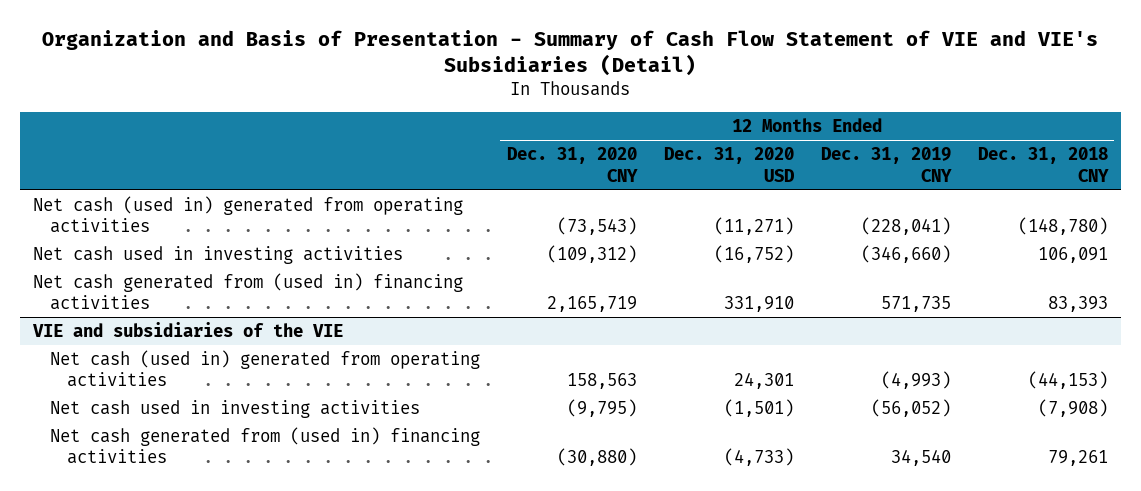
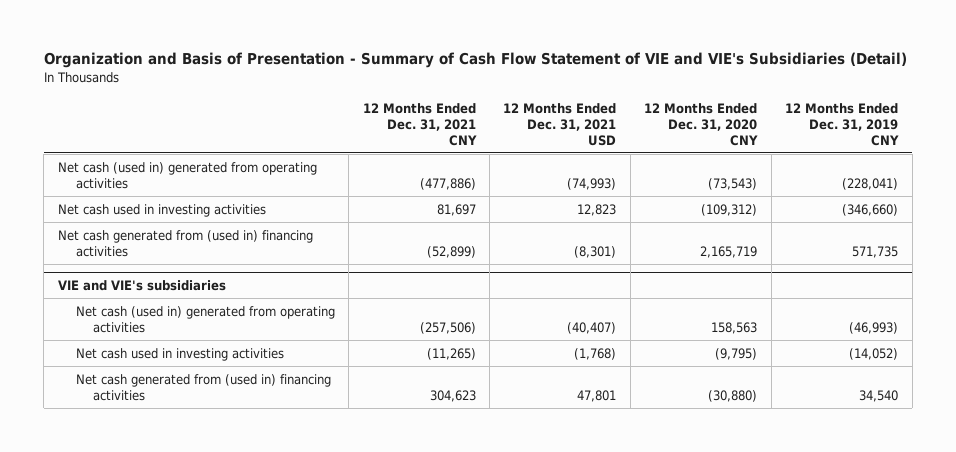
- | 12 Months Ended Dec. 31, 2020 CNY | 12 Months Ended Dec. 31, 2020 USD | 12 Months Ended Dec. 31, 2019 CNY | 12 Months Ended Dec. 31, 2018 CNY
+ | 12 Months Ended Dec. 31, 2021 CNY | 12 Months Ended Dec. 31, 2021 USD | 12 Months Ended Dec. 31, 2020 CNY | 12 Months Ended Dec. 31, 2019 CNY
- VIE and subsidiaries of the VIE
- Net cash (used in) generated from operating activities | 158,563 | 24,301 | (4,993) | (44,153)
- Net cash used in investing activities | (9,795) | (1,501) | (56,052) | (7,908)
+ VIE and VIE's subsidiaries
+ Net cash (used in) generated from operating activities | (257,506) | (40,407) | 158,563 | (46,993)
+ Net cash used in investing activities | (11,265) | (1,768) | (9,795) | (14,052)

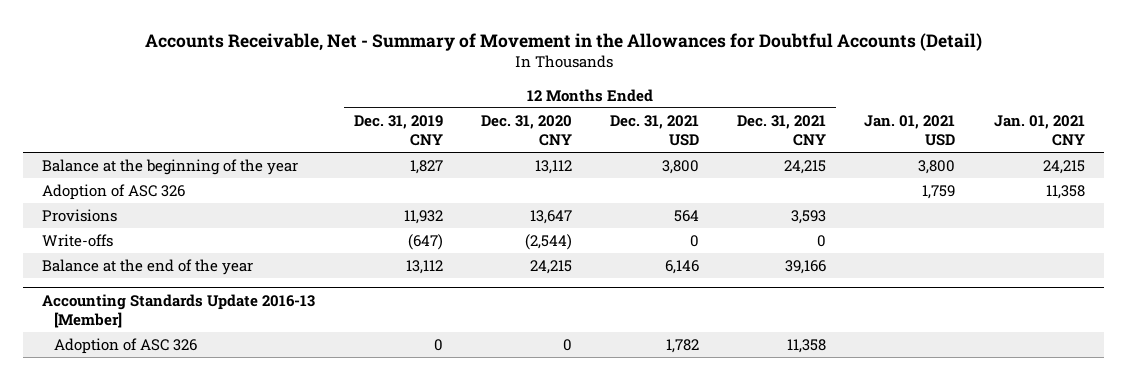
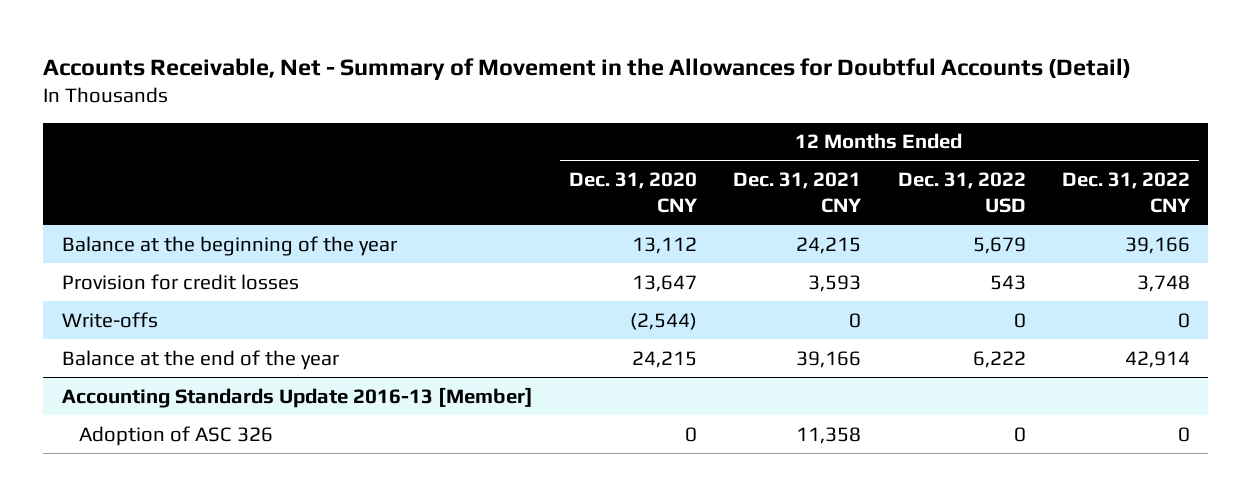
- | 12 Months Ended Dec. 31, 2019 CNY | 12 Months Ended Dec. 31, 2020 CNY | 12 Months Ended Dec. 31, 2021 USD | 12 Months Ended Dec. 31, 2021 CNY | Jan. 01, 2021 USD | Jan. 01, 2021 CNY
+ | 12 Months Ended Dec. 31, 2020 CNY | 12 Months Ended Dec. 31, 2021 CNY | 12 Months Ended Dec. 31, 2022 USD | 12 Months Ended Dec. 31, 2022 CNY
- Adoption of ASC 326 | | | | | 1,759 | 11,358
- Provisions | 11,932 | 13,647 | 564 | 3,593 | |
+ Provision for credit losses | 13,647 | 3,593 | 543 | 3,748

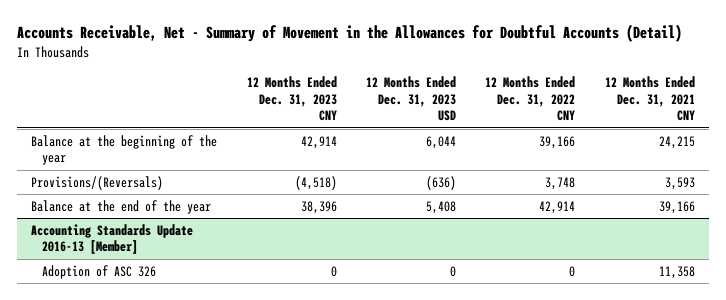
- | 12 Months Ended Dec. 31, 2020 CNY | 12 Months Ended Dec. 31, 2021 CNY | 12 Months Ended Dec. 31, 2022 USD | 12 Months Ended Dec. 31, 2022 CNY
+ | 12 Months Ended Dec. 31, 2023 CNY | 12 Months Ended Dec. 31, 2023 USD | 12 Months Ended Dec. 31, 2022 CNY | 12 Months Ended Dec. 31, 2021 CNY
- Provision for credit losses | 13,647 | 3,593 | 543 | 3,748
- Write-offs | (2,544) | 0 | 0 | 0
+ Provisions/(Reversals) | (4,518) | (636) | 3,748 | 3,593

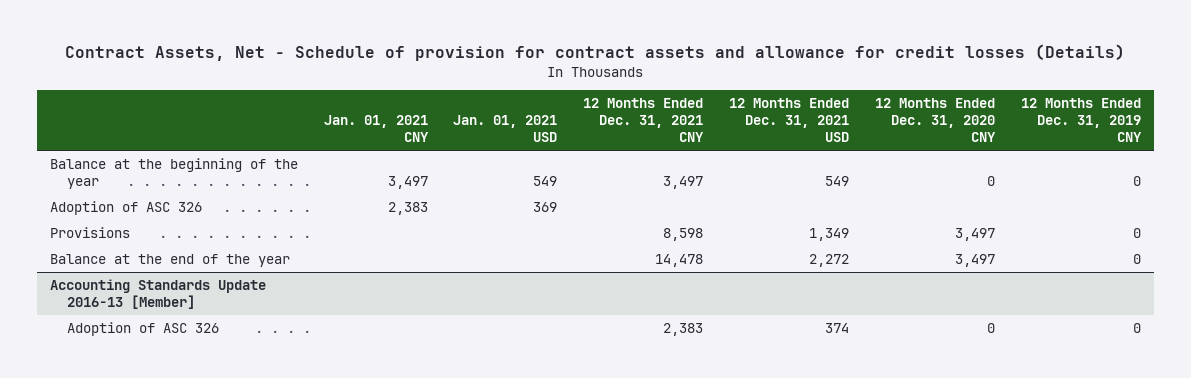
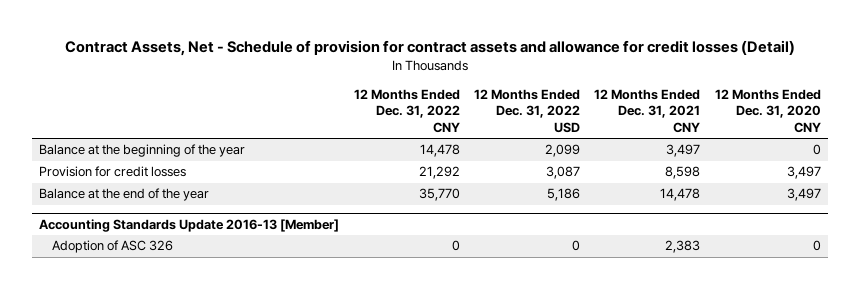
- Contract Assets, Net - Schedule of provision for contract assets and allowance for credit losses (Details)
+ Contract Assets, Net - Schedule of provision for contract assets and allowance for credit losses (Detail)
- | Jan. 01, 2021 CNY | Jan. 01, 2021 USD | 12 Months Ended Dec. 31, 2021 CNY | 12 Months Ended Dec. 31, 2021 USD | 12 Months Ended Dec. 31, 2020 CNY | 12 Months Ended Dec. 31, 2019 CNY
+ | 12 Months Ended Dec. 31, 2022 CNY | 12 Months Ended Dec. 31, 2022 USD | 12 Months Ended Dec. 31, 2021 CNY | 12 Months Ended Dec. 31, 2020 CNY
- Adoption of ASC 326 | 2,383 | 369 | | | |
- Provisions | | | 8,598 | 1,349 | 3,497 | 0
+ Provision for credit losses | 21,292 | 3,087 | 8,598 | 3,497

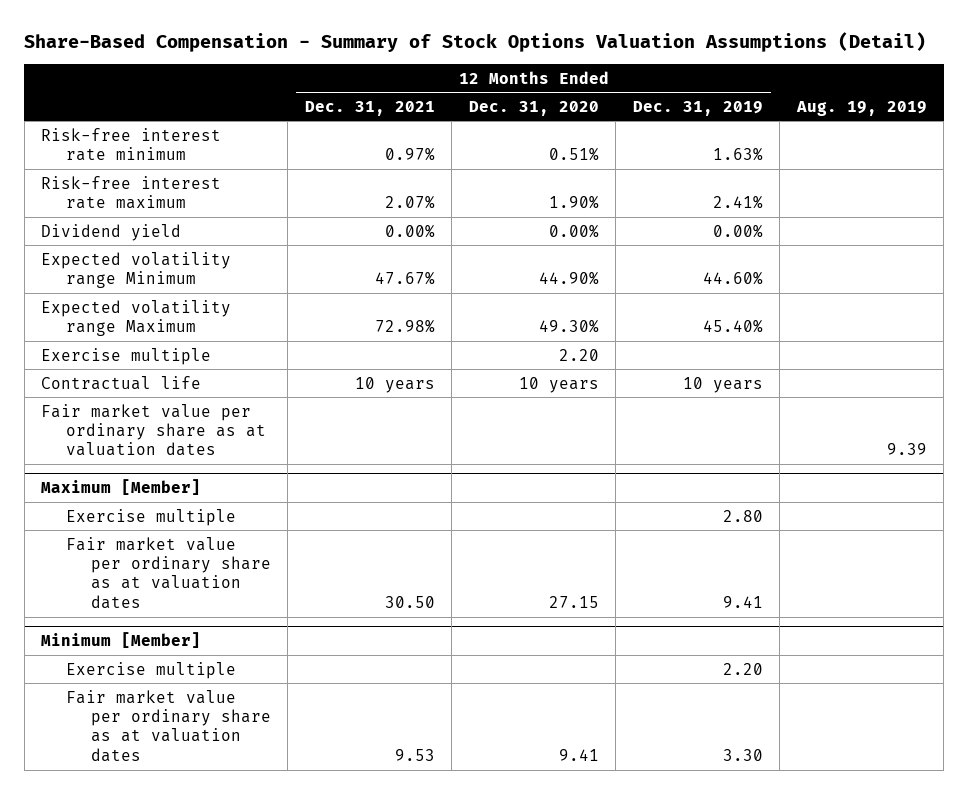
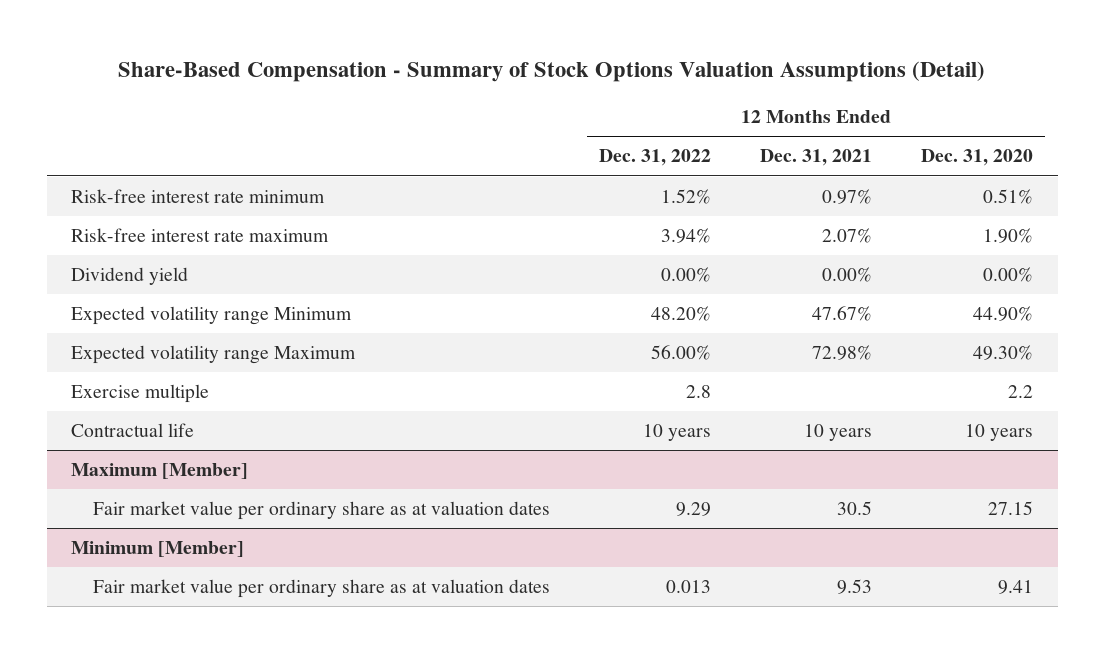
- | 12 Months Ended Dec. 31, 2021 | 12 Months Ended Dec. 31, 2020 | 12 Months Ended Dec. 31, 2019 | Aug. 19, 2019
+ | 12 Months Ended Dec. 31, 2022 | 12 Months Ended Dec. 31, 2021 | 12 Months Ended Dec. 31, 2020
- Exercise multiple | | 2.20 | |
+ Exercise multiple | 2.8 | | 2.2
- Fair market value per ordinary share as at valuation dates | | | | 9.39
@ Maximum [Member]
- Exercise multiple | | | 2.80 |
- Fair market value per ordinary share as at valuation dates | 30.50 | 27.15 | 9.41 |
+ Fair market value per ordinary share as at valuation dates | 9.29 | 30.5 | 27.15
@ Minimum [Member]
- Exercise multiple | | | 2.20 |

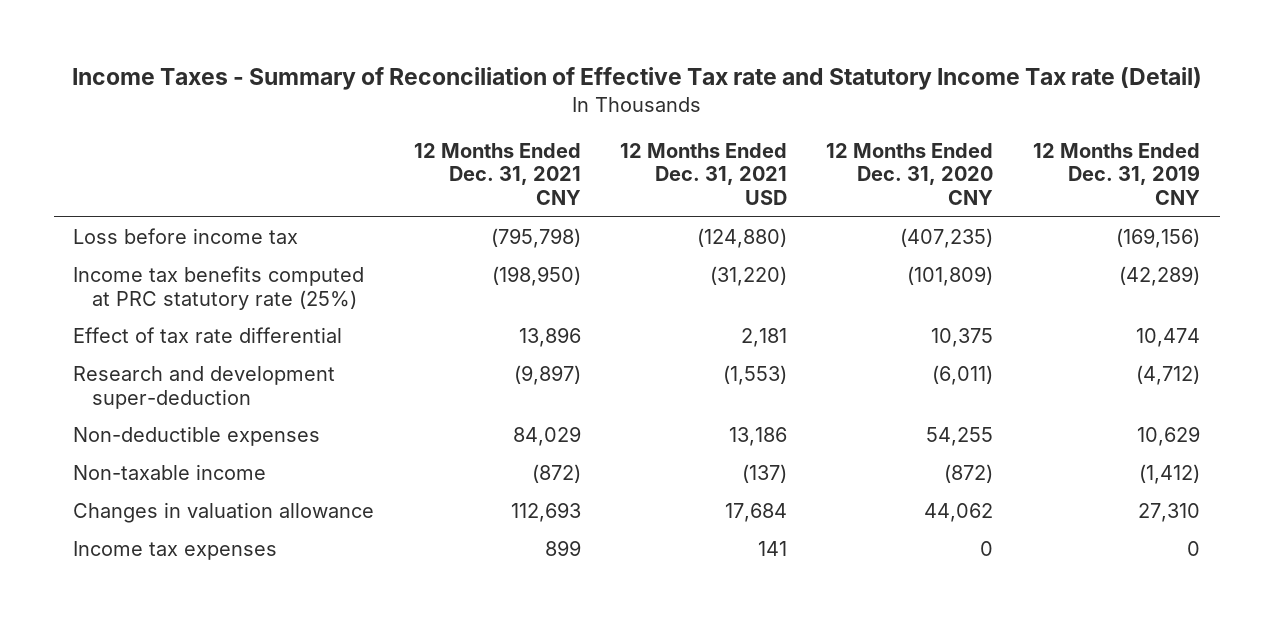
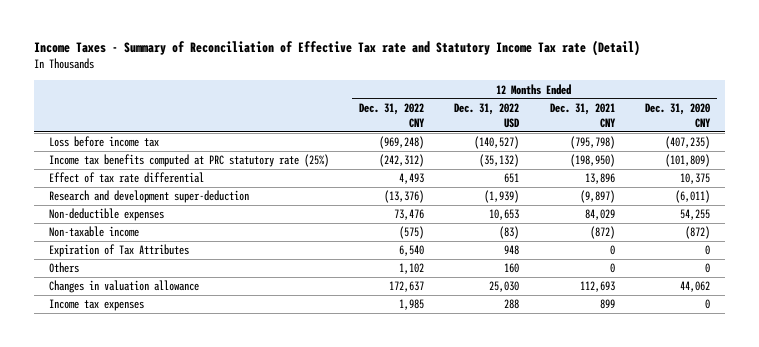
- | 12 Months Ended Dec. 31, 2021 CNY | 12 Months Ended Dec. 31, 2021 USD | 12 Months Ended Dec. 31, 2020 CNY | 12 Months Ended Dec. 31, 2019 CNY
+ | 12 Months Ended Dec. 31, 2022 CNY | 12 Months Ended Dec. 31, 2022 USD | 12 Months Ended Dec. 31, 2021 CNY | 12 Months Ended Dec. 31, 2020 CNY
+ Expiration of Tax Attributes | 6,540 | 948 | 0 | 0
+ Others | 1,102 | 160 | 0 | 0

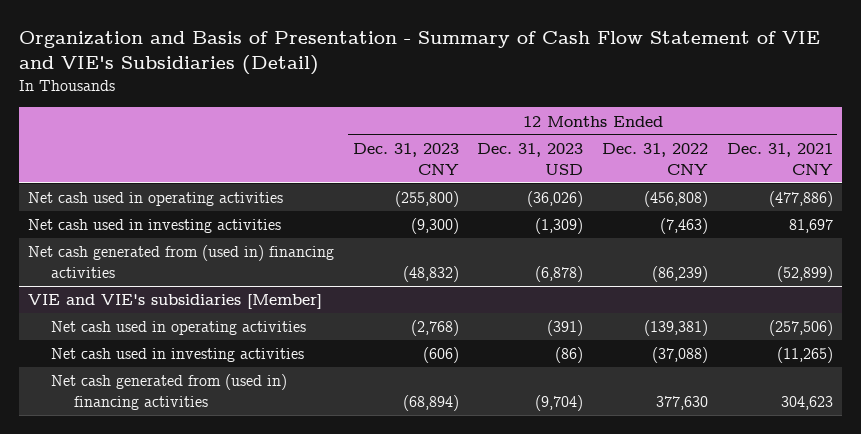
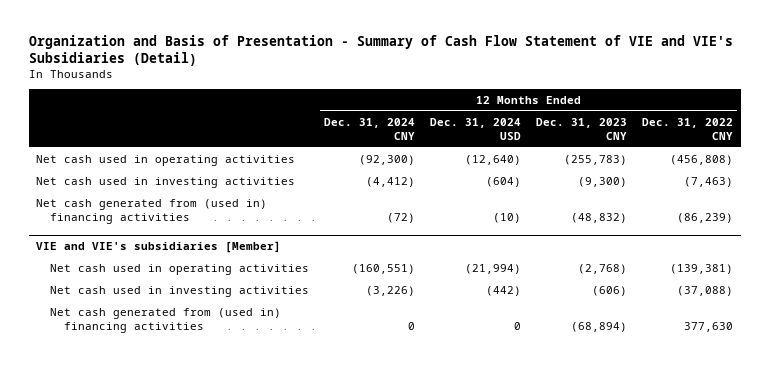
- | 12 Months Ended Dec. 31, 2023 CNY | 12 Months Ended Dec. 31, 2023 USD | 12 Months Ended Dec. 31, 2022 CNY | 12 Months Ended Dec. 31, 2021 CNY
+ | 12 Months Ended Dec. 31, 2024 CNY | 12 Months Ended Dec. 31, 2024 USD | 12 Months Ended Dec. 31, 2023 CNY | 12 Months Ended Dec. 31, 2022 CNY
- Net cash used in operating activities | (255,800) | (36,026) | (456,808) | (477,886)
+ Net cash used in operating activities | (92,300) | (12,640) | (255,783) | (456,808)

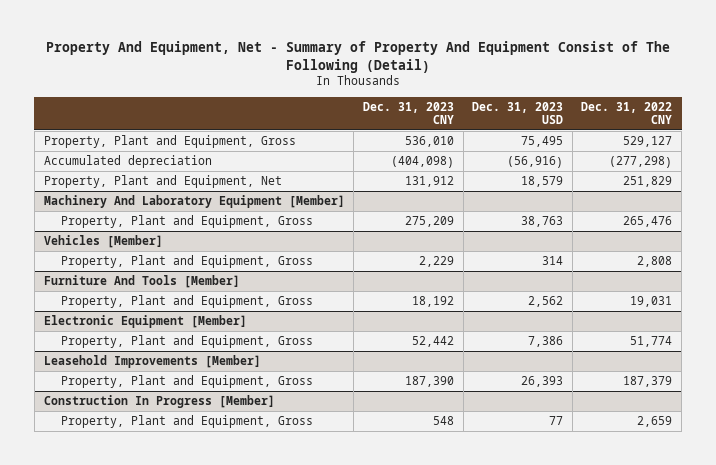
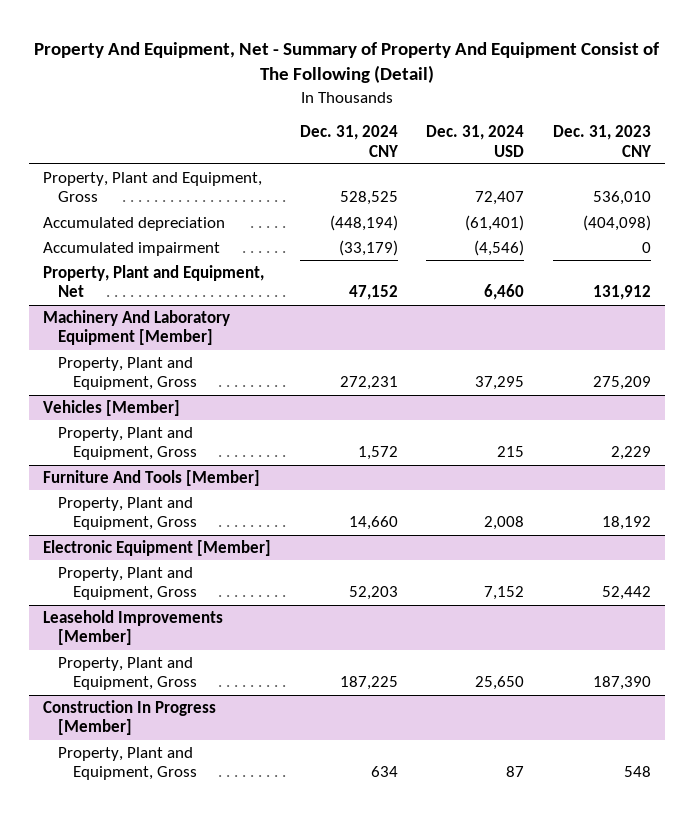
- | Dec. 31, 2023 CNY | Dec. 31, 2023 USD | Dec. 31, 2022 CNY
+ | Dec. 31, 2024 CNY | Dec. 31, 2024 USD | Dec. 31, 2023 CNY
+ Accumulated impairment | (33,179) | (4,546) | 0

